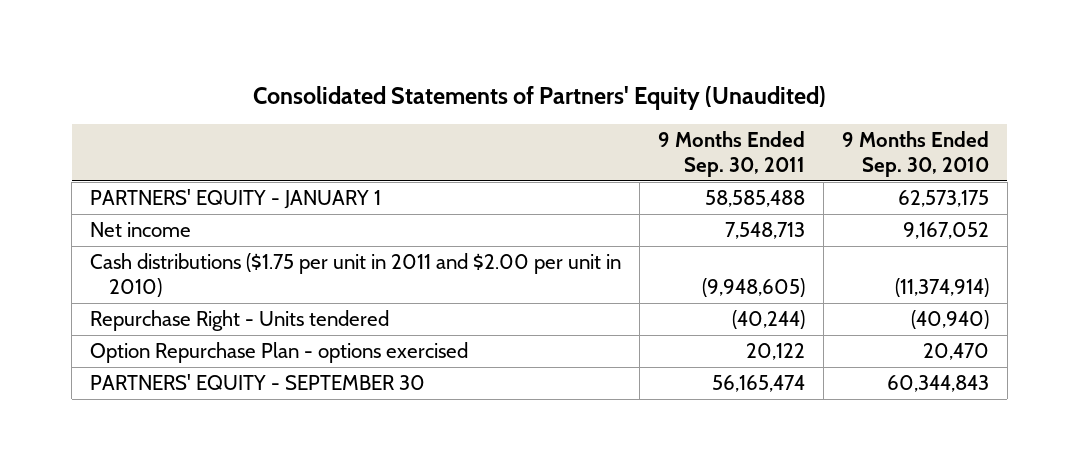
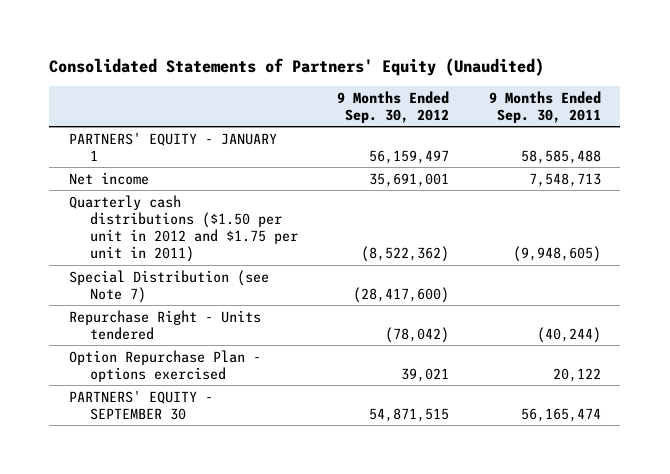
- | 9 Months Ended Sep. 30, 2011 | 9 Months Ended Sep. 30, 2010
+ | 9 Months Ended Sep. 30, 2012 | 9 Months Ended Sep. 30, 2011
- Cash distributions ($1.75 per unit in 2011 and $2.00 per unit in 2010) | (9,948,605) | (11,374,914)
+ Quarterly cash distributions ($1.50 per unit in 2012 and $1.75 per unit in 2011) | (8,522,362) | (9,948,605)
+ Special Distribution (see Note 7) | (28,417,600) |

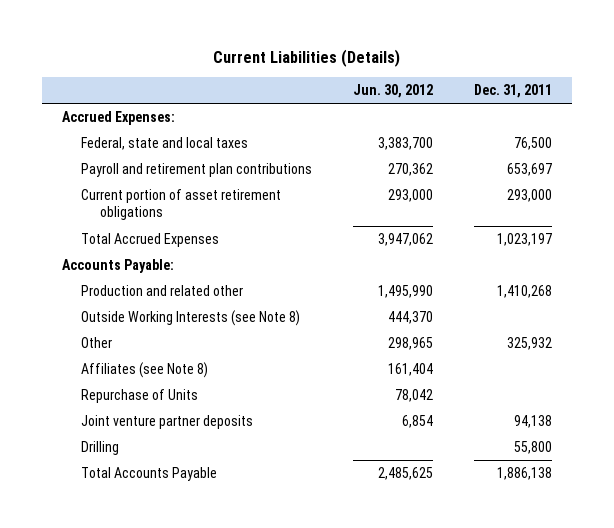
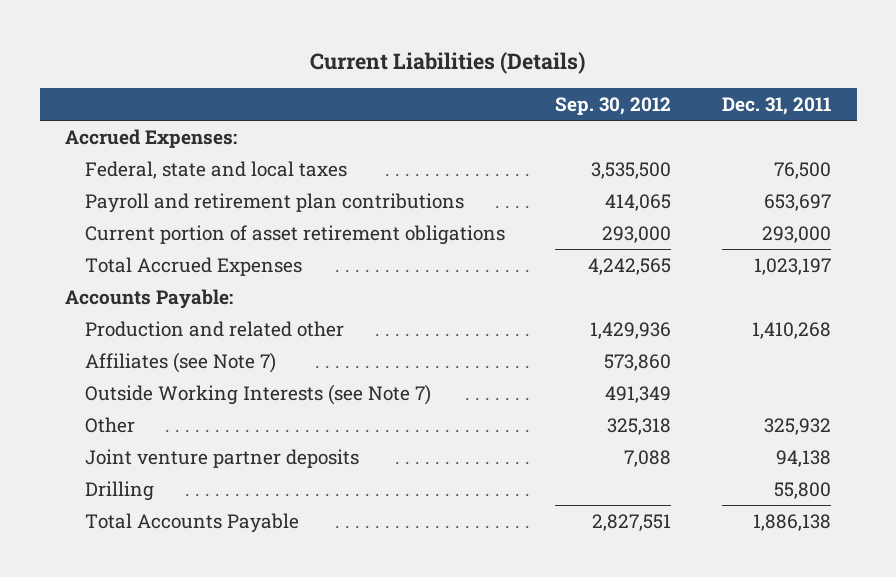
- | Jun. 30, 2012 | Dec. 31, 2011
+ | Sep. 30, 2012 | Dec. 31, 2011
- Outside Working Interests (see Note 8) | 444,370 |
+ Affiliates (see Note 7) | 573,860 |
+ Outside Working Interests (see Note 7) | 491,349 |
- Affiliates (see Note 8) | 161,404 |
- Repurchase of Units | 78,042 |

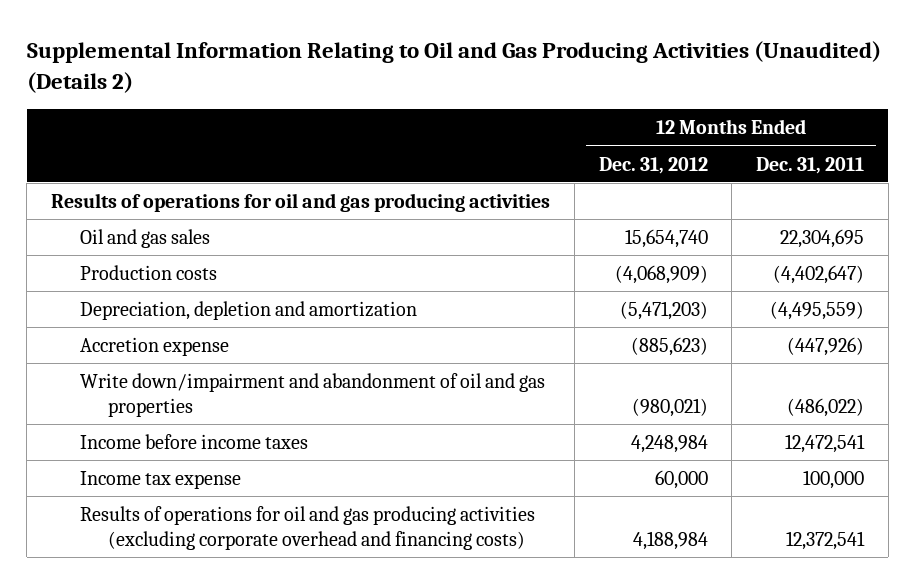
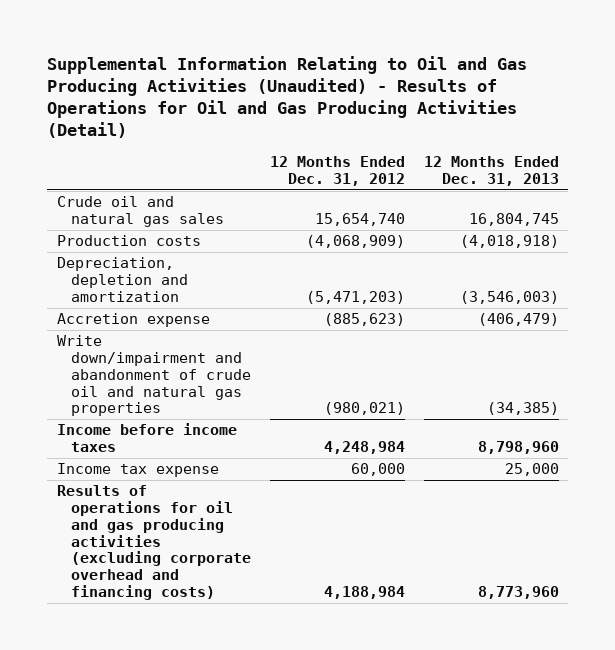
- Supplemental Information Relating to Oil and Gas Producing Activities (Unaudited) (Details 2)
+ Supplemental Information Relating to Oil and Gas Producing Activities (Unaudited) - Results of Operations for Oil and Gas Producing Activities (Detail)
- | 12 Months Ended Dec. 31, 2012 | 12 Months Ended Dec. 31, 2011
+ | 12 Months Ended Dec. 31, 2012 | 12 Months Ended Dec. 31, 2013
- Results of operations for oil and gas producing activities
- Oil and gas sales | 15,654,740 | 22,304,695
+ Crude oil and natural gas sales | 15,654,740 | 16,804,745
- Write down/impairment and abandonment of oil and gas properties | (980,021) | (486,022)
+ Write down/impairment and abandonment of crude oil and natural gas properties | (980,021) | (34,385)

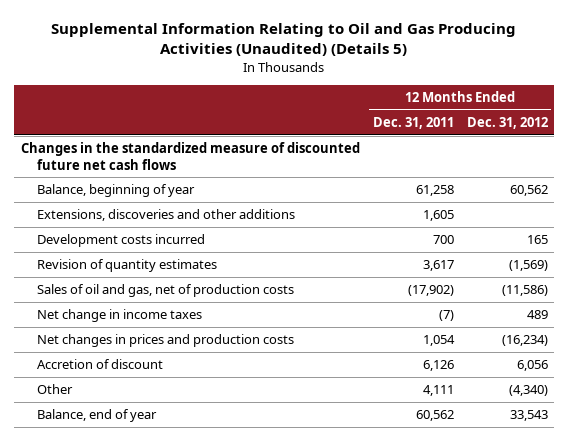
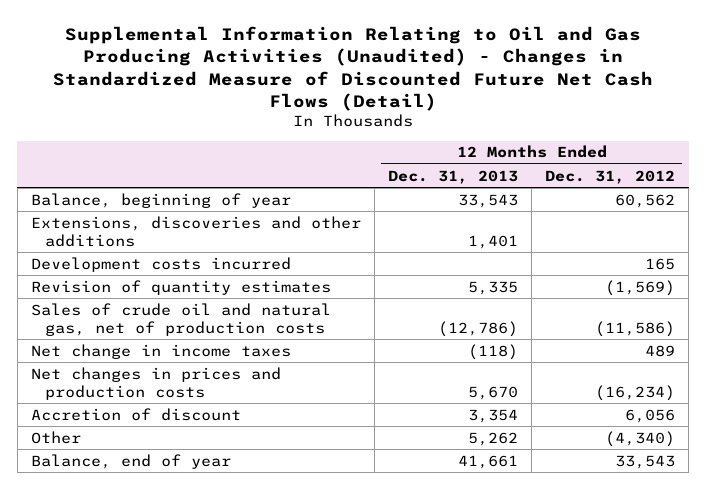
- Supplemental Information Relating to Oil and Gas Producing Activities (Unaudited) (Details 5)
+ Supplemental Information Relating to Oil and Gas Producing Activities (Unaudited) - Changes in Standardized Measure of Discounted Future Net Cash Flows (Detail)
- | 12 Months Ended Dec. 31, 2011 | 12 Months Ended Dec. 31, 2012
+ | 12 Months Ended Dec. 31, 2013 | 12 Months Ended Dec. 31, 2012
- Changes in the standardized measure of discounted future net cash flows
- Sales of oil and gas, net of production costs | (17,902) | (11,586)
+ Sales of crude oil and natural gas, net of production costs | (12,786) | (11,586)

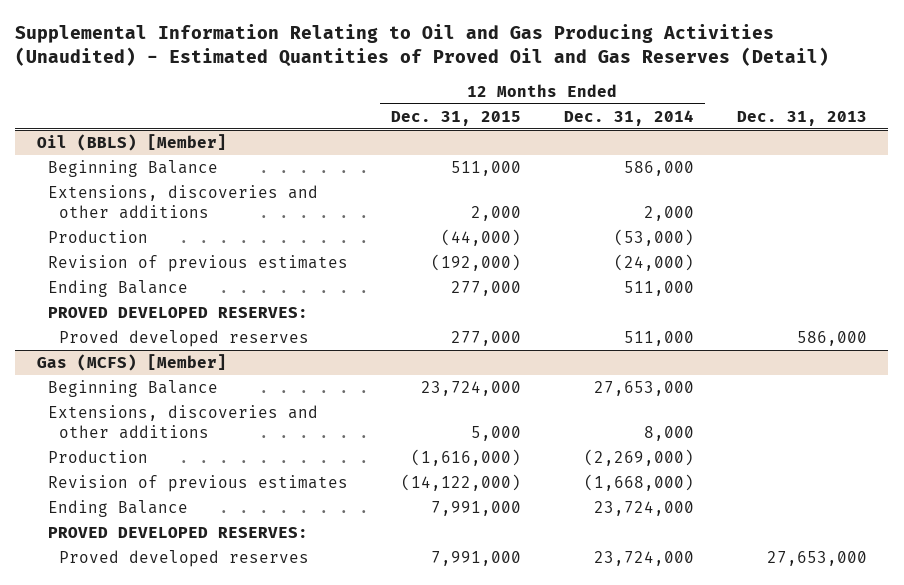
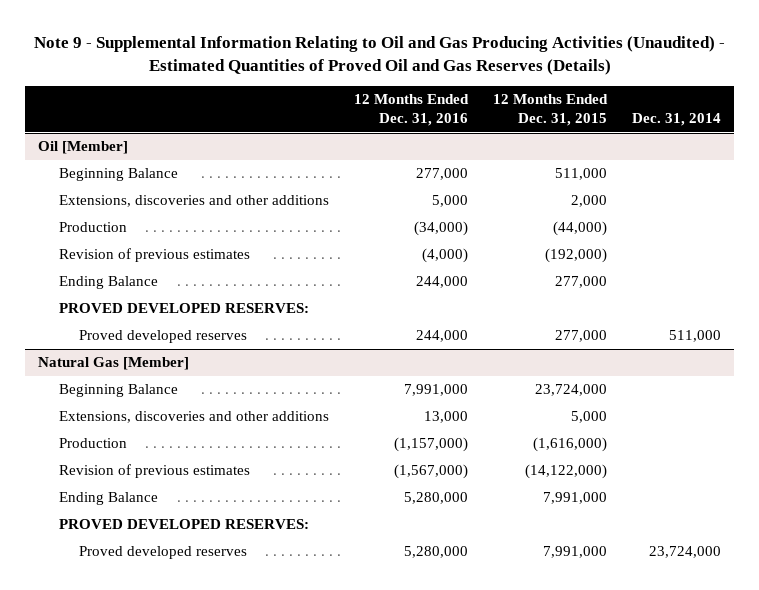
- Supplemental Information Relating to Oil and Gas Producing Activities (Unaudited) - Estimated Quantities of Proved Oil and Gas Reserves (Detail)
+ Note 9 - Supplemental Information Relating to Oil and Gas Producing Activities (Unaudited) - Estimated Quantities of Proved Oil and Gas Reserves (Details)
- | 12 Months Ended Dec. 31, 2015 | 12 Months Ended Dec. 31, 2014 | Dec. 31, 2013
+ | 12 Months Ended Dec. 31, 2016 | 12 Months Ended Dec. 31, 2015 | Dec. 31, 2014
- Oil (BBLS) [Member]
+ Oil [Member]
- Gas (MCFS) [Member]
+ Natural Gas [Member]

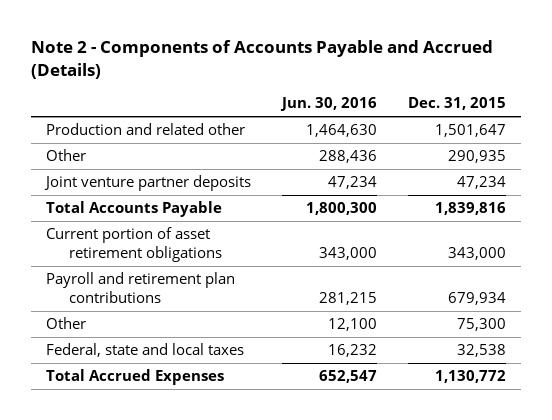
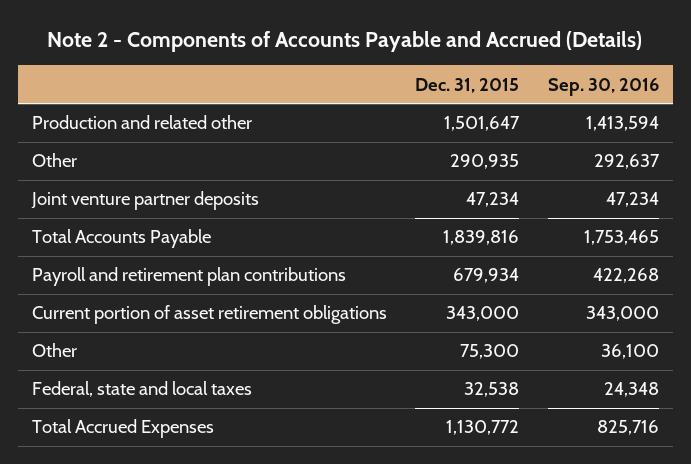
- | Jun. 30, 2016 | Dec. 31, 2015
+ | Dec. 31, 2015 | Sep. 30, 2016
moved down: Current portion of asset retirement obligations | 343,000 | 343,000

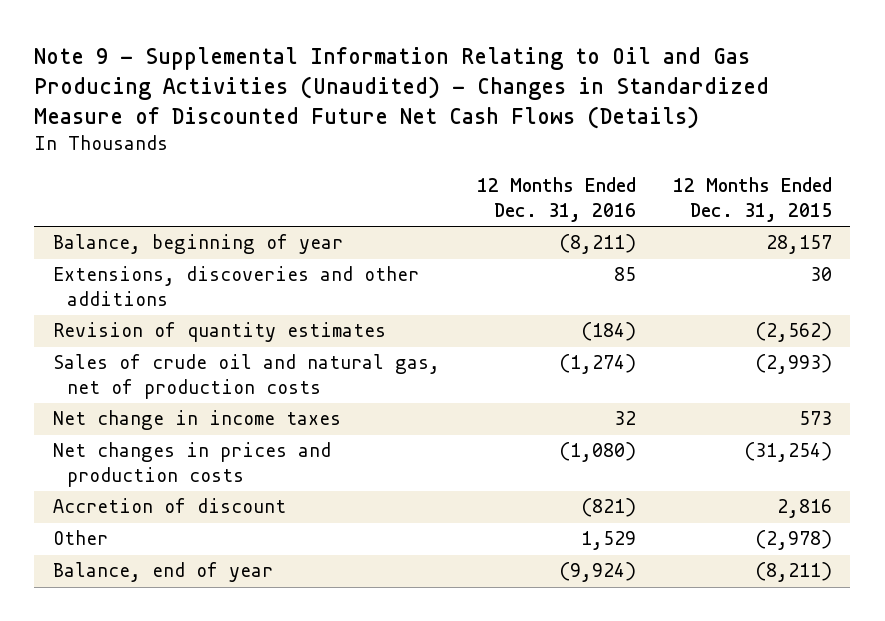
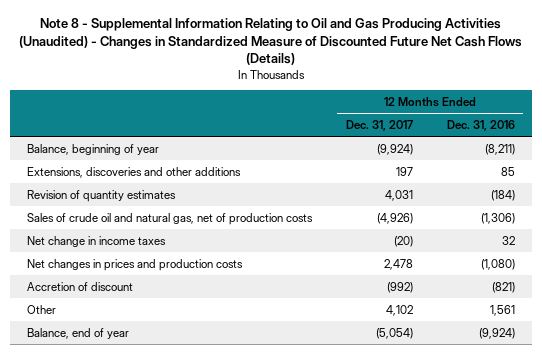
- Note 9 - Supplemental Information Relating to Oil and Gas Producing Activities (Unaudited) - Changes in Standardized Measure of Discounted Future Net Cash Flows (Details)
+ Note 8 - Supplemental Information Relating to Oil and Gas Producing Activities (Unaudited) - Changes in Standardized Measure of Discounted Future Net Cash Flows (Details)
- | 12 Months Ended Dec. 31, 2016 | 12 Months Ended Dec. 31, 2015
+ | 12 Months Ended Dec. 31, 2017 | 12 Months Ended Dec. 31, 2016
- Sales of crude oil and natural gas, net of production costs | (1,274) | (2,993)
+ Sales of crude oil and natural gas, net of production costs | (4,926) | (1,306)
- Other | 1,529 | (2,978)
+ Other | 4,102 | 1,561

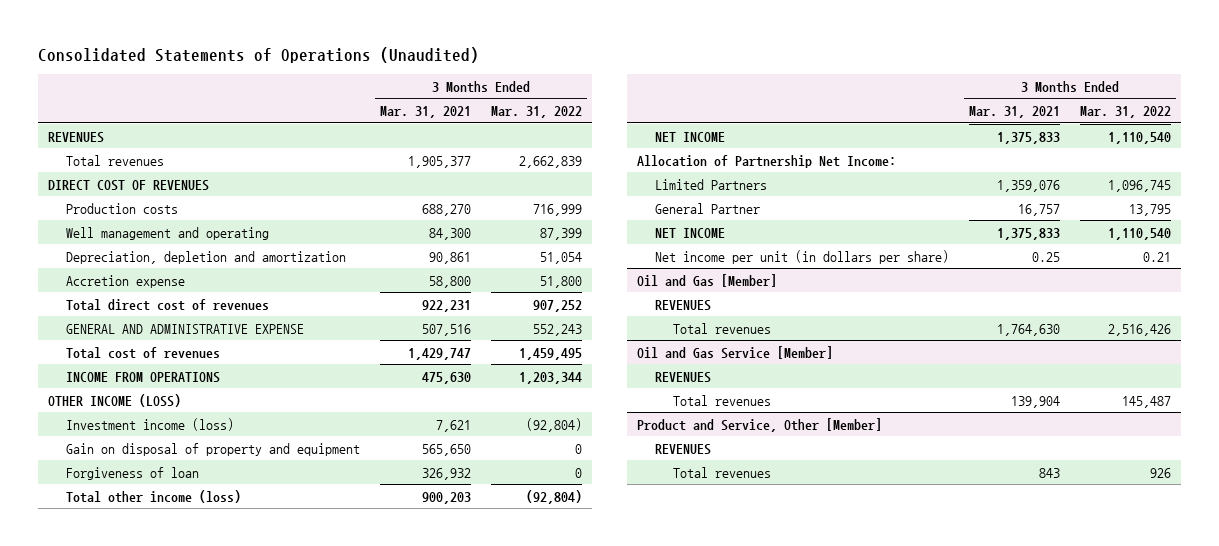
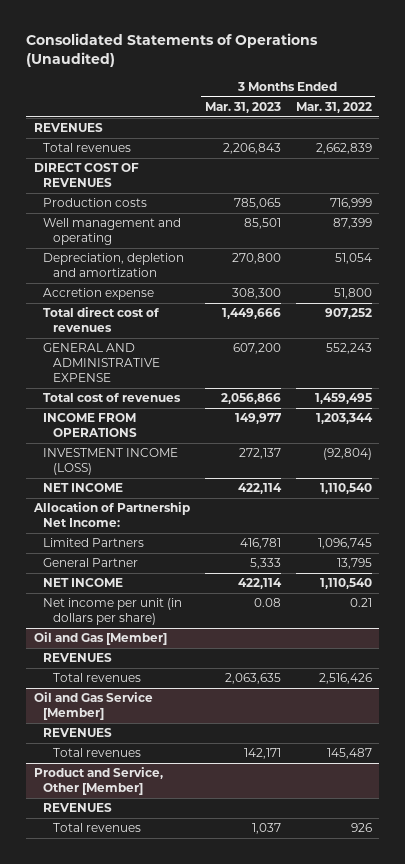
- | 3 Months Ended Mar. 31, 2021 | 3 Months Ended Mar. 31, 2022
+ | 3 Months Ended Mar. 31, 2023 | 3 Months Ended Mar. 31, 2022
- OTHER INCOME (LOSS)
- Investment income (loss) | 7,621 | (92,804)
- Gain on disposal of property and equipment | 565,650 | 0
- Forgiveness of loan | 326,932 | 0
- Total other income (loss) | 900,203 | (92,804)
+ INVESTMENT INCOME (LOSS) | 272,137 | (92,804)

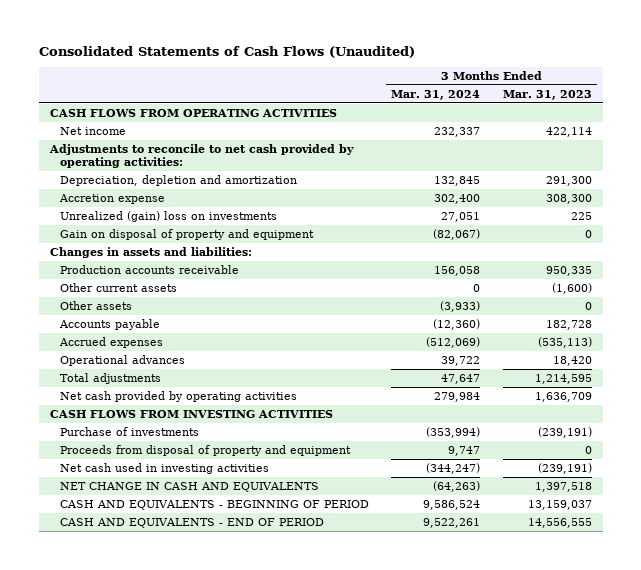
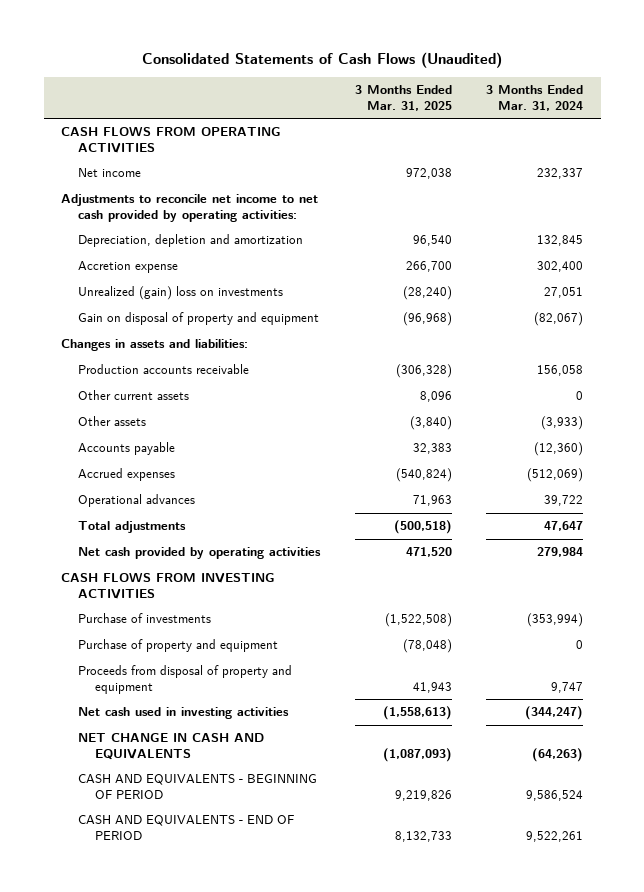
- | 3 Months Ended Mar. 31, 2024 | 3 Months Ended Mar. 31, 2023
+ | 3 Months Ended Mar. 31, 2025 | 3 Months Ended Mar. 31, 2024
- Adjustments to reconcile to net cash provided by operating activities:
+ Adjustments to reconcile net income to net cash provided by operating activities:
+ Purchase of property and equipment | (78,048) | 0

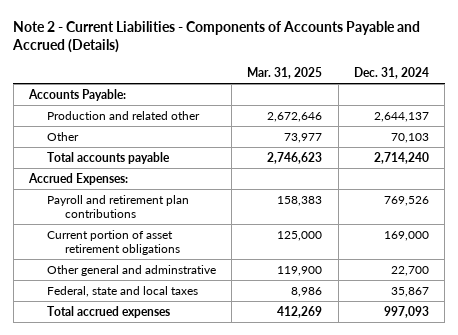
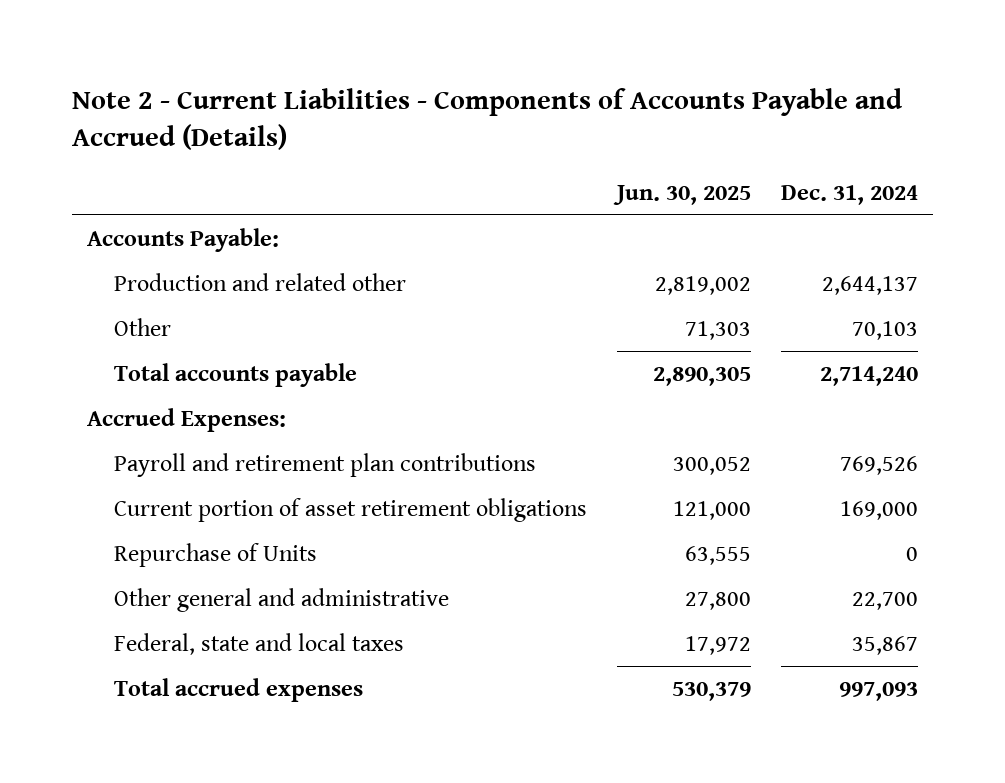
- | Mar. 31, 2025 | Dec. 31, 2024
+ | Jun. 30, 2025 | Dec. 31, 2024
- Other general and adminstrative | 119,900 | 22,700
+ Repurchase of Units | 63,555 | 0
+ Other general and administrative | 27,800 | 22,700

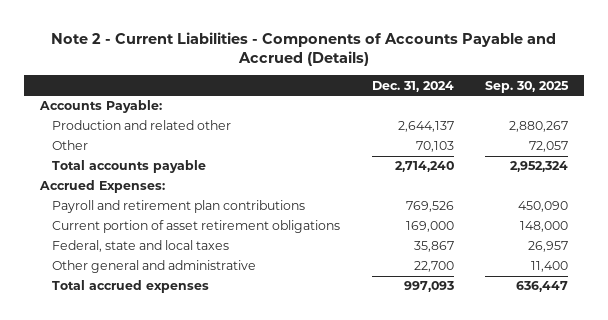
- | Jun. 30, 2025 | Dec. 31, 2024
+ | Dec. 31, 2024 | Sep. 30, 2025
- Repurchase of Units | 63,555 | 0
moved down: Other general and administrative | 22,700 | 11,400

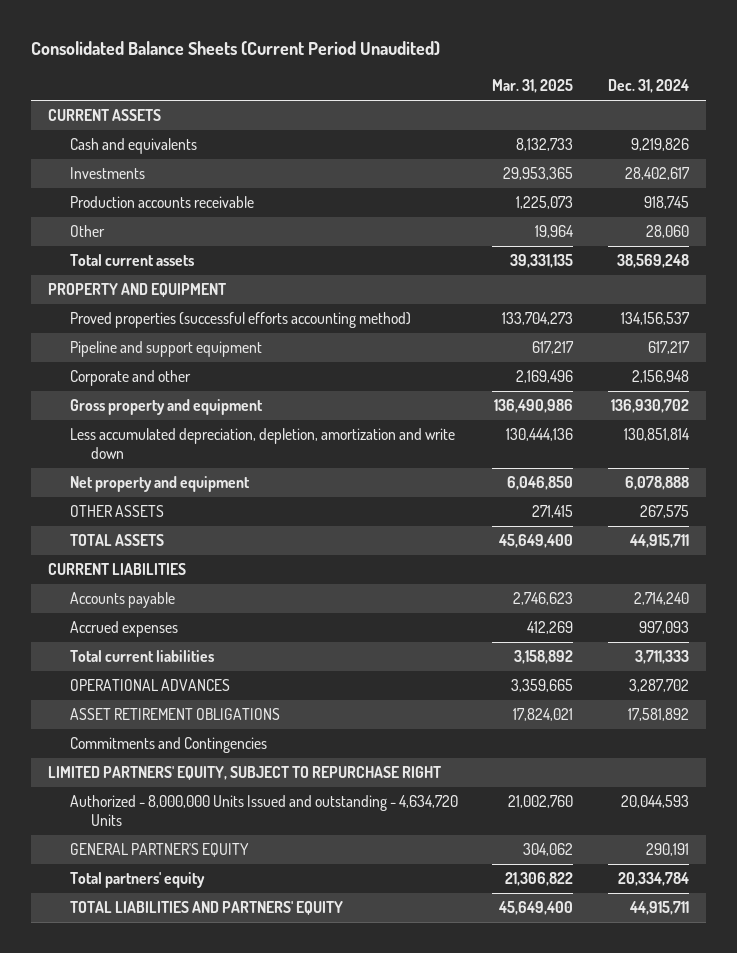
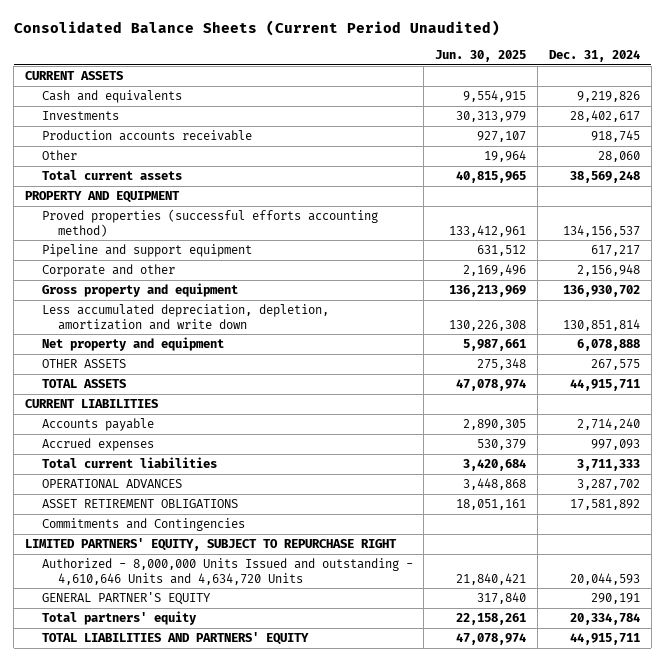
- | Mar. 31, 2025 | Dec. 31, 2024
+ | Jun. 30, 2025 | Dec. 31, 2024
- Authorized - 8,000,000 Units Issued and outstanding - 4,634,720 Units | 21,002,760 | 20,044,593
+ Authorized - 8,000,000 Units Issued and outstanding - 4,610,646 Units and 4,634,720 Units | 21,840,421 | 20,044,593

